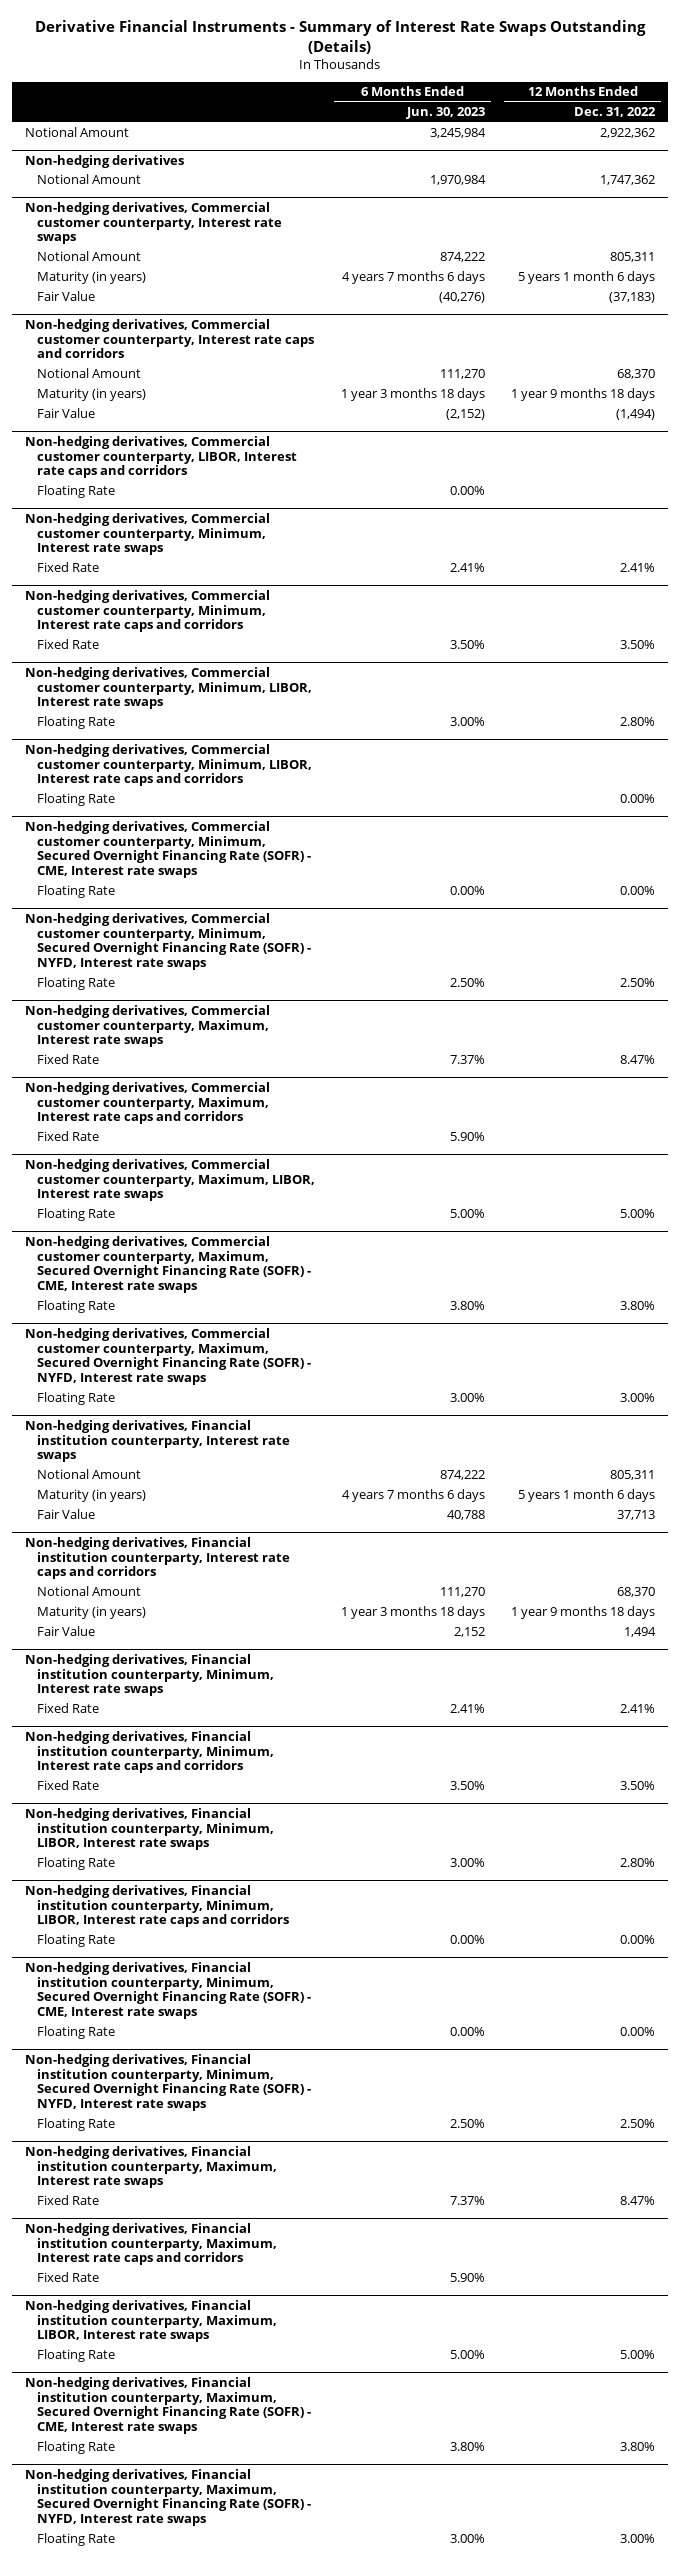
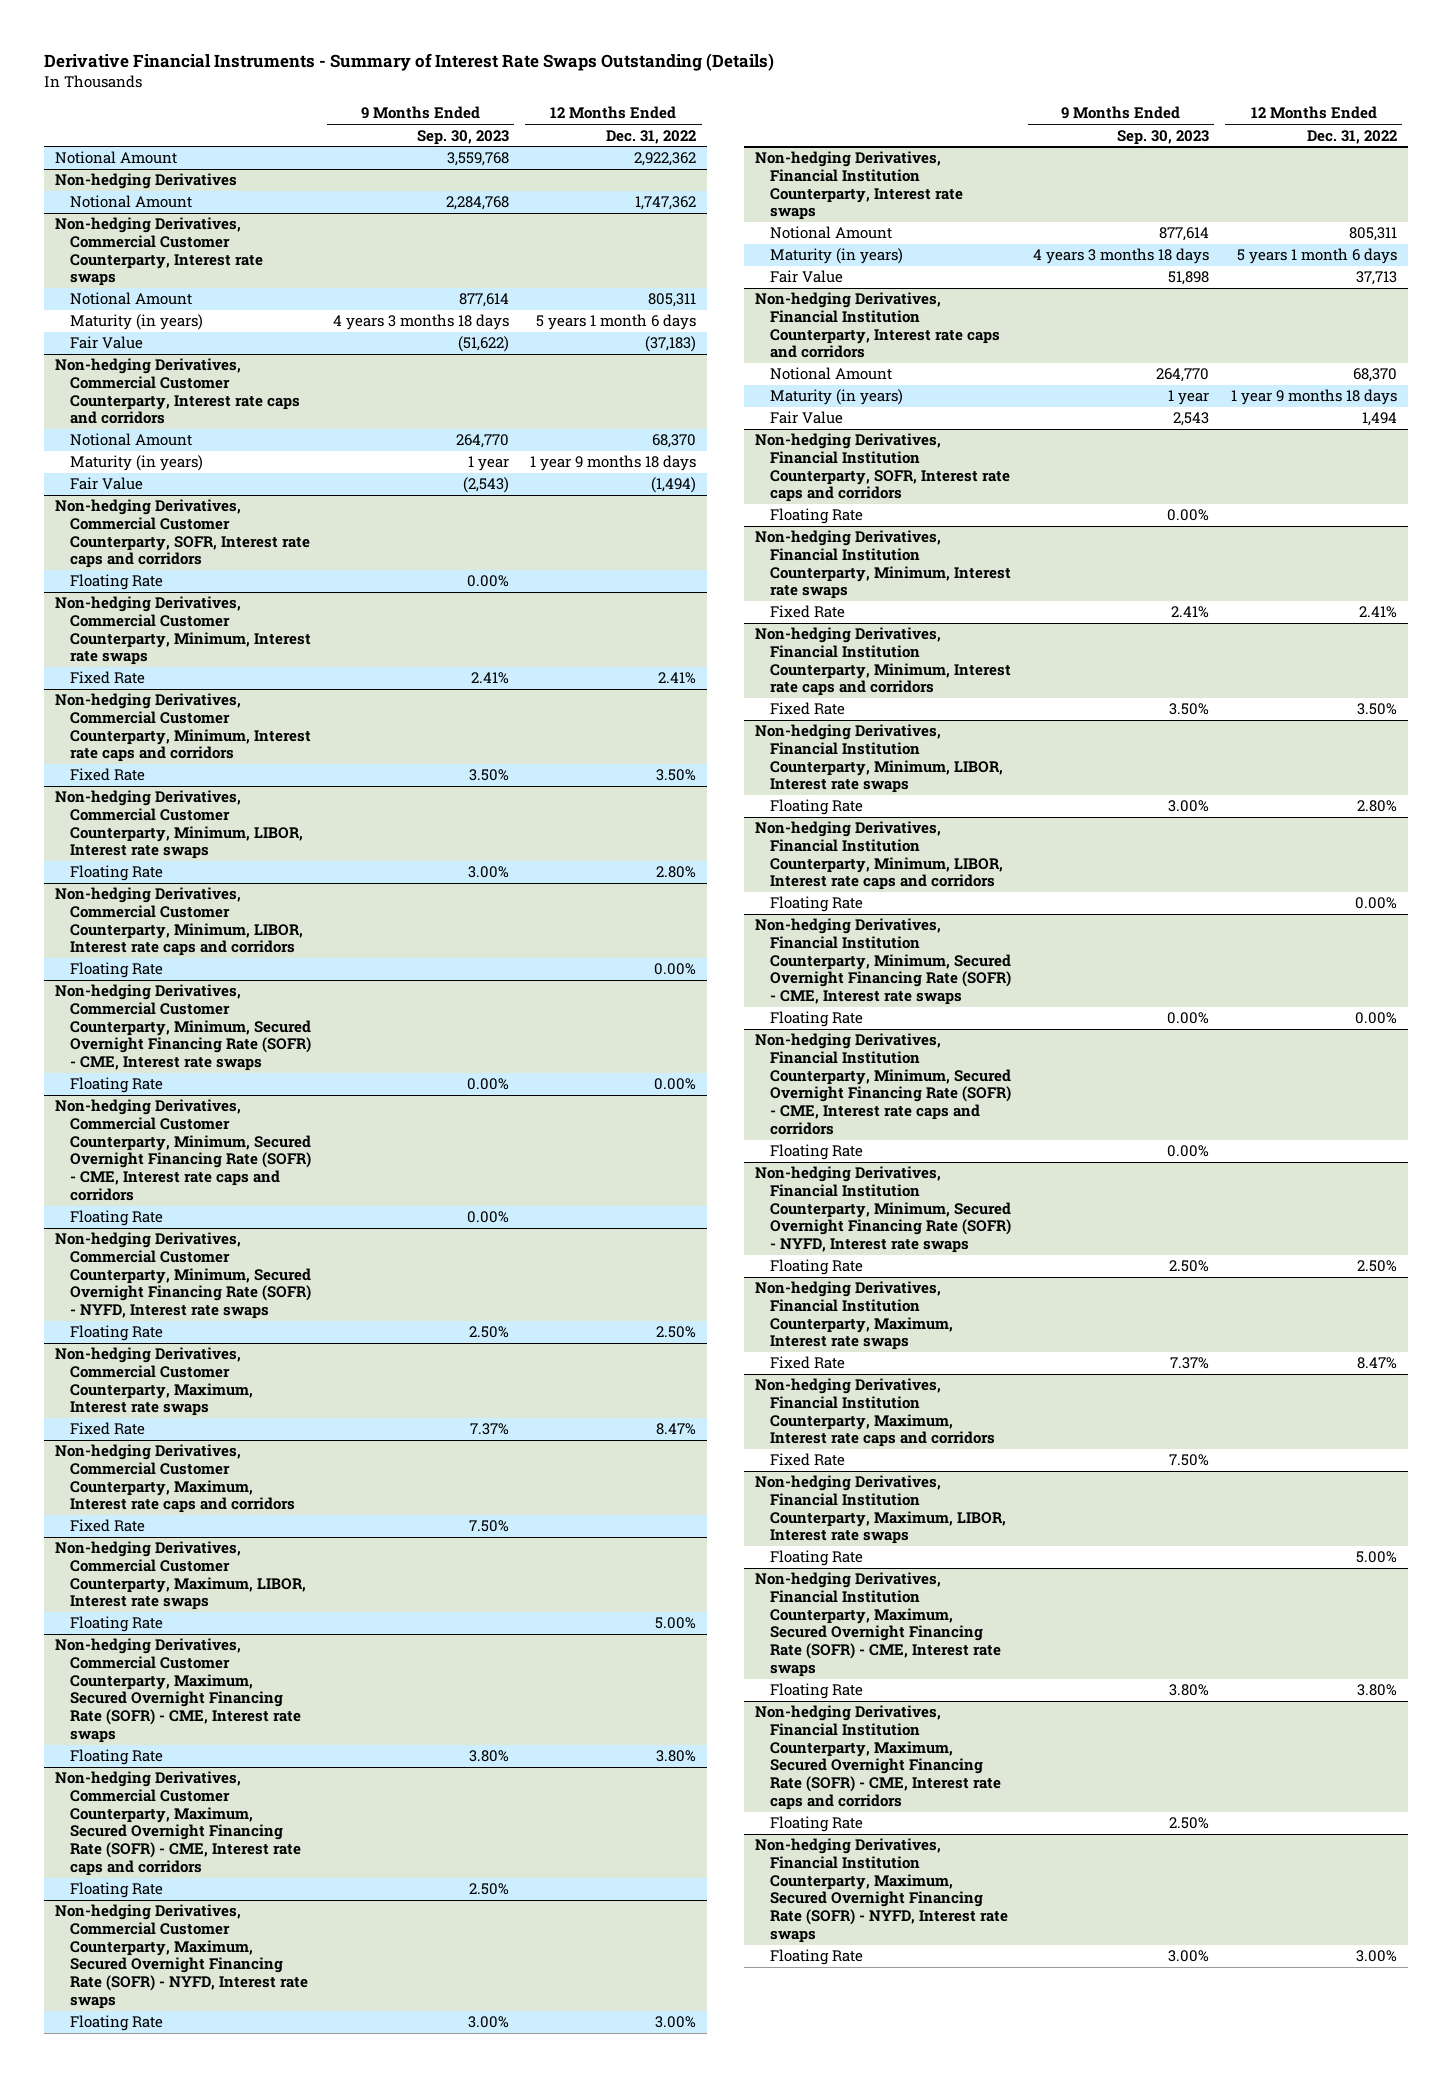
- | 6 Months Ended Jun. 30, 2023 | 12 Months Ended Dec. 31, 2022
+ | 9 Months Ended Sep. 30, 2023 | 12 Months Ended Dec. 31, 2022
- Non-hedging derivatives
+ Non-hedging Derivatives
- Non-hedging derivatives, Commercial customer counterparty, Interest rate swaps
+ Non-hedging Derivatives, Commercial Customer Counterparty, Interest rate swaps
- Non-hedging derivatives, Commercial customer counterparty, Interest rate caps and corridors
+ Non-hedging Derivatives, Commercial Customer Counterparty, Interest rate caps and corridors
- Non-hedging derivatives, Commercial customer counterparty, LIBOR, Interest rate caps and corridors
+ Non-hedging Derivatives, Commercial Customer Counterparty, SOFR, Interest rate caps and corridors
- Non-hedging derivatives, Commercial customer counterparty, Minimum, Interest rate swaps
+ Non-hedging Derivatives, Commercial Customer Counterparty, Minimum, Interest rate swaps
- Non-hedging derivatives, Commercial customer counterparty, Minimum, Interest rate caps and corridors
+ Non-hedging Derivatives, Commercial Customer Counterparty, Minimum, Interest rate caps and corridors
- Non-hedging derivatives, Commercial customer counterparty, Minimum, LIBOR, Interest rate swaps
+ Non-hedging Derivatives, Commercial Customer Counterparty, Minimum, LIBOR, Interest rate swaps
- Non-hedging derivatives, Commercial customer counterparty, Minimum, LIBOR, Interest rate caps and corridors
+ Non-hedging Derivatives, Commercial Customer Counterparty, Minimum, LIBOR, Interest rate caps and corridors
- Non-hedging derivatives, Commercial customer counterparty, Minimum, Secured Overnight Financing Rate (SOFR) - CME, Interest rate swaps
+ Non-hedging Derivatives, Commercial Customer Counterparty, Minimum, Secured Overnight Financing Rate (SOFR) - CME, Interest rate swaps
- Non-hedging derivatives, Commercial customer counterparty, Minimum, Secured Overnight Financing Rate (SOFR) - NYFD, Interest rate swaps
+ Non-hedging Derivatives, Commercial Customer Counterparty, Minimum, Secured Overnight Financing Rate (SOFR) - CME, Interest rate caps and corridors
+ Floating Rate | 0.00% |
+ Non-hedging Derivatives, Commercial Customer Counterparty, Minimum, Secured Overnight Financing Rate (SOFR) - NYFD, Interest rate swaps
- Non-hedging derivatives, Commercial customer counterparty, Maximum, Interest rate swaps
+ Non-hedging Derivatives, Commercial Customer Counterparty, Maximum, Interest rate swaps
- Non-hedging derivatives, Commercial customer counterparty, Maximum, Interest rate caps and corridors
+ Non-hedging Derivatives, Commercial Customer Counterparty, Maximum, Interest rate caps and corridors
- Non-hedging derivatives, Commercial customer counterparty, Maximum, LIBOR, Interest rate swaps
+ Non-hedging Derivatives, Commercial Customer Counterparty, Maximum, LIBOR, Interest rate swaps
- Non-hedging derivatives, Commercial customer counterparty, Maximum, Secured Overnight Financing Rate (SOFR) - CME, Interest rate swaps
+ Non-hedging Derivatives, Commercial Customer Counterparty, Maximum, Secured Overnight Financing Rate (SOFR) - CME, Interest rate swaps
- Non-hedging derivatives, Commercial customer counterparty, Maximum, Secured Overnight Financing Rate (SOFR) - NYFD, Interest rate swaps
+ Non-hedging Derivatives, Commercial Customer Counterparty, Maximum, Secured Overnight Financing Rate (SOFR) - CME, Interest rate caps and corridors
+ Floating Rate | 2.50% |
+ Non-hedging Derivatives, Commercial Customer Counterparty, Maximum, Secured Overnight Financing Rate (SOFR) - NYFD, Interest rate swaps
- Non-hedging derivatives, Financial institution counterparty, Interest rate swaps
+ Non-hedging Derivatives, Financial Institution Counterparty, Interest rate swaps
- Non-hedging derivatives, Financial institution counterparty, Interest rate caps and corridors
+ Non-hedging Derivatives, Financial Institution Counterparty, Interest rate caps and corridors
- Non-hedging derivatives, Financial institution counterparty, Minimum, Interest rate swaps
+ Non-hedging Derivatives, Financial Institution Counterparty, SOFR, Interest rate caps and corridors
+ Floating Rate | 0.00% |
+ Non-hedging Derivatives, Financial Institution Counterparty, Minimum, Interest rate swaps
- Non-hedging derivatives, Financial institution counterparty, Minimum, Interest rate caps and corridors
+ Non-hedging Derivatives, Financial Institution Counterparty, Minimum, Interest rate caps and corridors
- Non-hedging derivatives, Financial institution counterparty, Minimum, LIBOR, Interest rate swaps
+ Non-hedging Derivatives, Financial Institution Counterparty, Minimum, LIBOR, Interest rate swaps
- Non-hedging derivatives, Financial institution counterparty, Minimum, LIBOR, Interest rate caps and corridors
+ Non-hedging Derivatives, Financial Institution Counterparty, Minimum, LIBOR, Interest rate caps and corridors
- Non-hedging derivatives, Financial institution counterparty, Minimum, Secured Overnight Financing Rate (SOFR) - CME, Interest rate swaps
+ Non-hedging Derivatives, Financial Institution Counterparty, Minimum, Secured Overnight Financing Rate (SOFR) - CME, Interest rate swaps
- Non-hedging derivatives, Financial institution counterparty, Minimum, Secured Overnight Financing Rate (SOFR) - NYFD, Interest rate swaps
+ Non-hedging Derivatives, Financial Institution Counterparty, Minimum, Secured Overnight Financing Rate (SOFR) - CME, Interest rate caps and corridors
+ Floating Rate | 0.00% |
+ Non-hedging Derivatives, Financial Institution Counterparty, Minimum, Secured Overnight Financing Rate (SOFR) - NYFD, Interest rate swaps
- Non-hedging derivatives, Financial institution counterparty, Maximum, Interest rate swaps
+ Non-hedging Derivatives, Financial Institution Counterparty, Maximum, Interest rate swaps
- Non-hedging derivatives, Financial institution counterparty, Maximum, Interest rate caps and corridors
+ Non-hedging Derivatives, Financial Institution Counterparty, Maximum, Interest rate caps and corridors
- Non-hedging derivatives, Financial institution counterparty, Maximum, LIBOR, Interest rate swaps
+ Non-hedging Derivatives, Financial Institution Counterparty, Maximum, LIBOR, Interest rate swaps
- Non-hedging derivatives, Financial institution counterparty, Maximum, Secured Overnight Financing Rate (SOFR) - CME, Interest rate swaps
+ Non-hedging Derivatives, Financial Institution Counterparty, Maximum, Secured Overnight Financing Rate (SOFR) - CME, Interest rate swaps
- Non-hedging derivatives, Financial institution counterparty, Maximum, Secured Overnight Financing Rate (SOFR) - NYFD, Interest rate swaps
+ Non-hedging Derivatives, Financial Institution Counterparty, Maximum, Secured Overnight Financing Rate (SOFR) - CME, Interest rate caps and corridors
+ Floating Rate | 2.50% |
+ Non-hedging Derivatives, Financial Institution Counterparty, Maximum, Secured Overnight Financing Rate (SOFR) - NYFD, Interest rate swaps

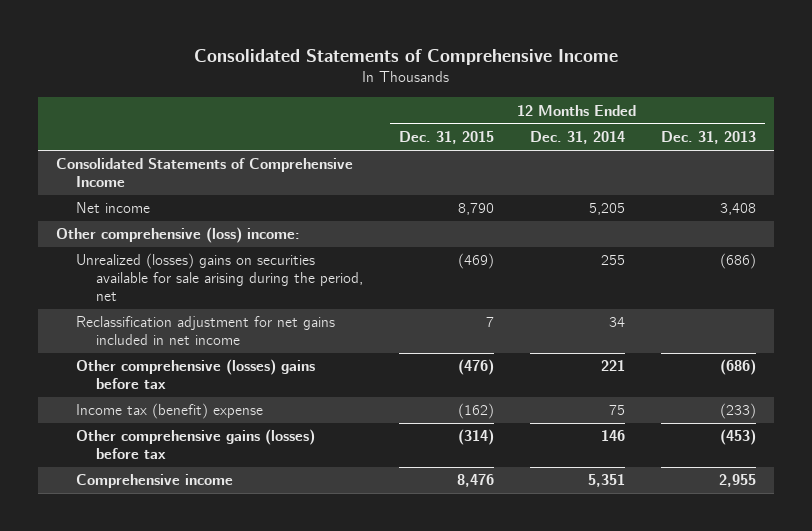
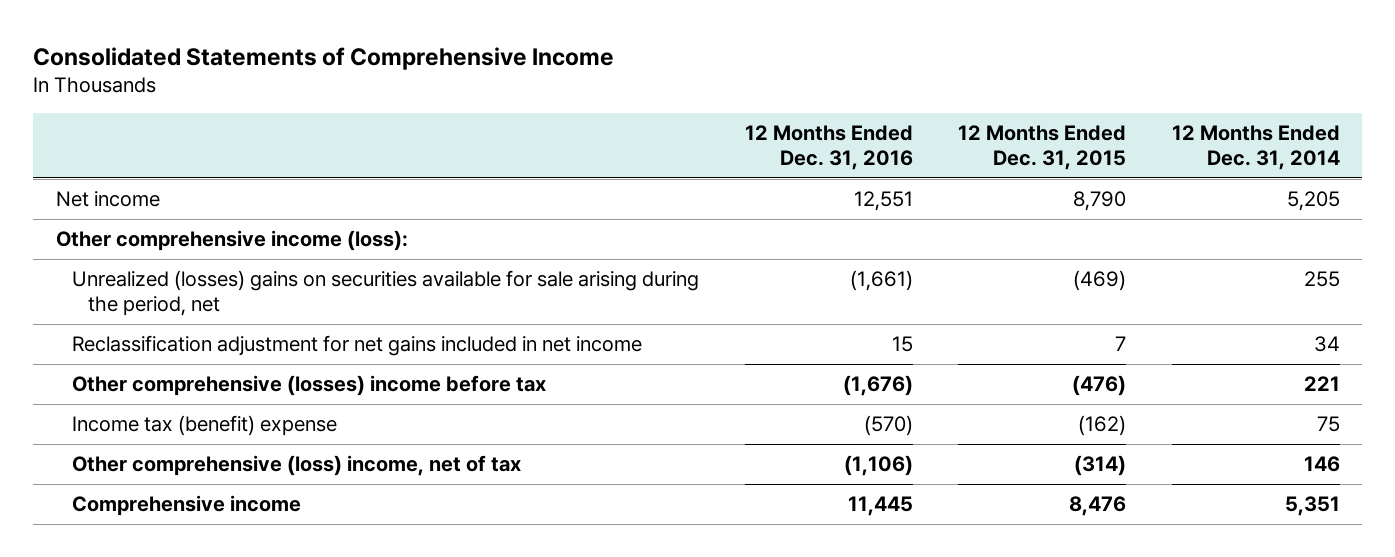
- | 12 Months Ended Dec. 31, 2015 | 12 Months Ended Dec. 31, 2014 | 12 Months Ended Dec. 31, 2013
+ | 12 Months Ended Dec. 31, 2016 | 12 Months Ended Dec. 31, 2015 | 12 Months Ended Dec. 31, 2014
- Consolidated Statements of Comprehensive Income
- Other comprehensive (loss) income:
+ Other comprehensive income (loss):
- Other comprehensive (losses) gains before tax | (476) | 221 | (686)
+ Other comprehensive (losses) income before tax | (1,676) | (476) | 221
- Other comprehensive gains (losses) before tax | (314) | 146 | (453)
+ Other comprehensive (loss) income, net of tax | (1,106) | (314) | 146

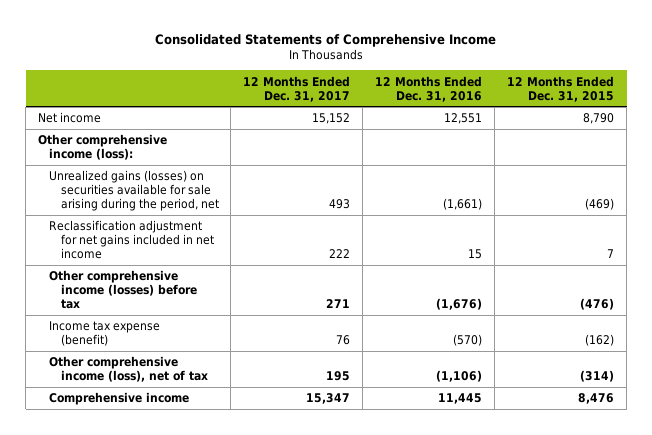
- | 12 Months Ended Dec. 31, 2016 | 12 Months Ended Dec. 31, 2015 | 12 Months Ended Dec. 31, 2014
+ | 12 Months Ended Dec. 31, 2017 | 12 Months Ended Dec. 31, 2016 | 12 Months Ended Dec. 31, 2015
- Unrealized (losses) gains on securities available for sale arising during the period, net | (1,661) | (469) | 255
+ Unrealized gains (losses) on securities available for sale arising during the period, net | 493 | (1,661) | (469)
- Other comprehensive (losses) income before tax | (1,676) | (476) | 221
- Income tax (benefit) expense | (570) | (162) | 75
- Other comprehensive (loss) income, net of tax | (1,106) | (314) | 146
+ Other comprehensive income (losses) before tax | 271 | (1,676) | (476)
+ Income tax expense (benefit) | 76 | (570) | (162)
+ Other comprehensive income (loss), net of tax | 195 | (1,106) | (314)

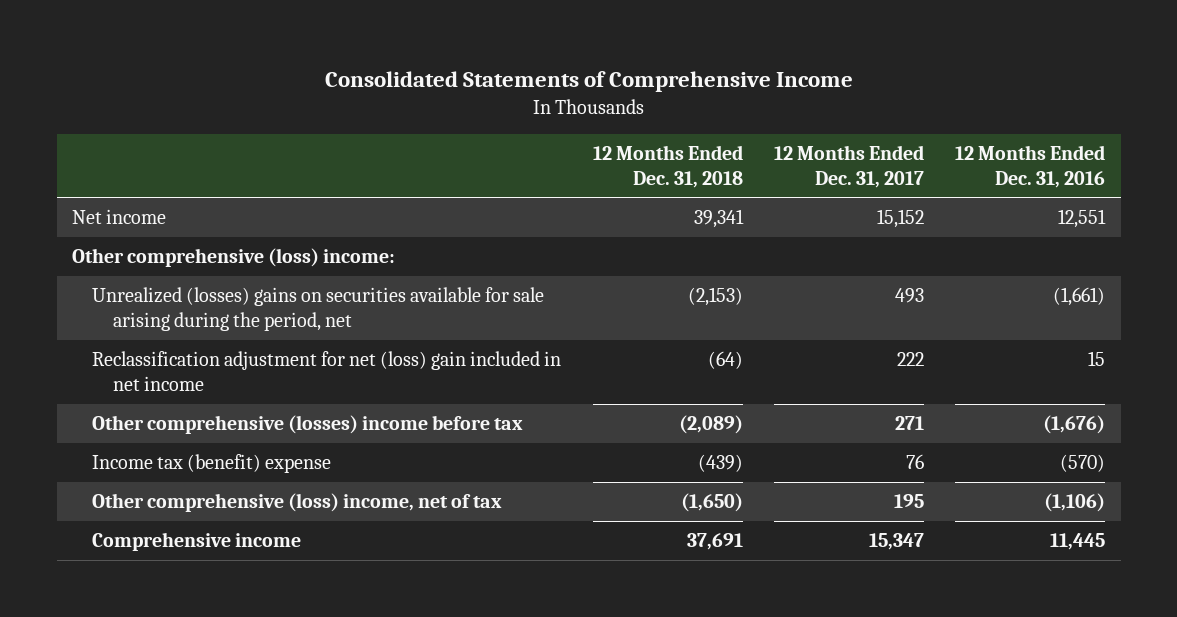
- | 12 Months Ended Dec. 31, 2017 | 12 Months Ended Dec. 31, 2016 | 12 Months Ended Dec. 31, 2015
+ | 12 Months Ended Dec. 31, 2018 | 12 Months Ended Dec. 31, 2017 | 12 Months Ended Dec. 31, 2016
- Other comprehensive income (loss):
- Unrealized gains (losses) on securities available for sale arising during the period, net | 493 | (1,661) | (469)
- Reclassification adjustment for net gains included in net income | 222 | 15 | 7
- Other comprehensive income (losses) before tax | 271 | (1,676) | (476)
- Income tax expense (benefit) | 76 | (570) | (162)
- Other comprehensive income (loss), net of tax | 195 | (1,106) | (314)
+ Other comprehensive (loss) income:
+ Unrealized (losses) gains on securities available for sale arising during the period, net | (2,153) | 493 | (1,661)
+ Reclassification adjustment for net (loss) gain included in net income | (64) | 222 | 15
+ Other comprehensive (losses) income before tax | (2,089) | 271 | (1,676)
+ Income tax (benefit) expense | (439) | 76 | (570)
+ Other comprehensive (loss) income, net of tax | (1,650) | 195 | (1,106)

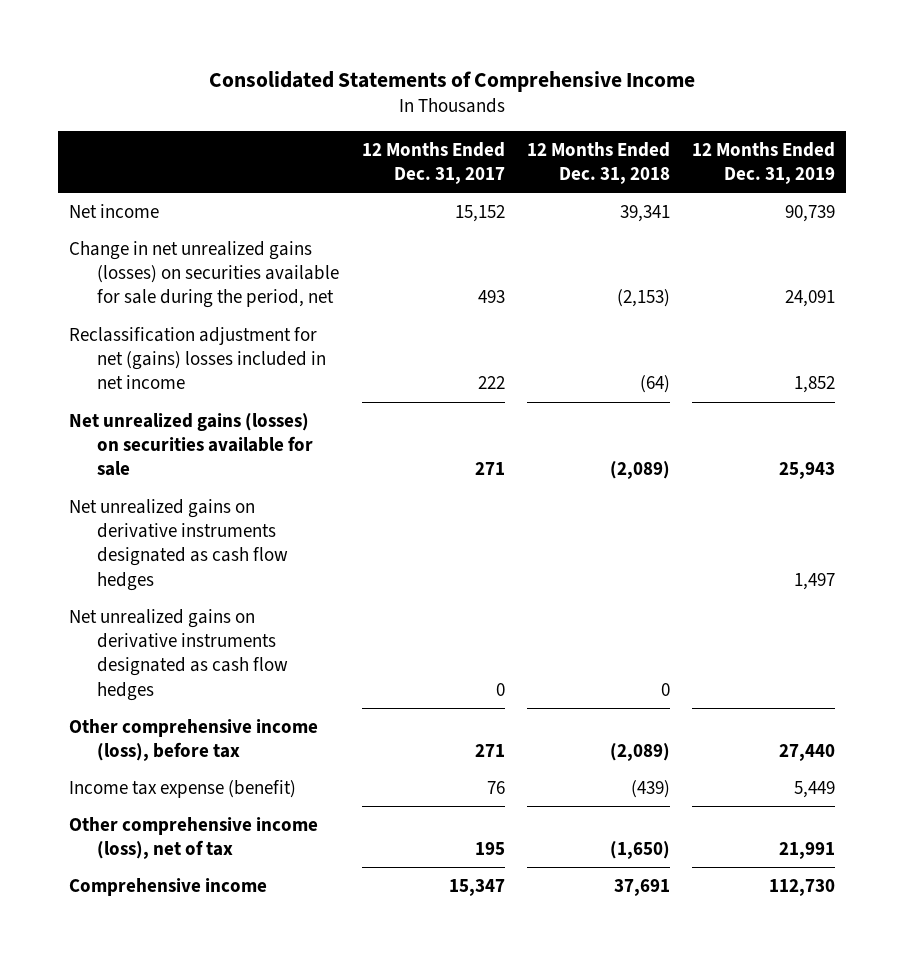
- | 12 Months Ended Dec. 31, 2018 | 12 Months Ended Dec. 31, 2017 | 12 Months Ended Dec. 31, 2016
+ | 12 Months Ended Dec. 31, 2017 | 12 Months Ended Dec. 31, 2018 | 12 Months Ended Dec. 31, 2019
- Other comprehensive (loss) income:
- Unrealized (losses) gains on securities available for sale arising during the period, net | (2,153) | 493 | (1,661)
- Reclassification adjustment for net (loss) gain included in net income | (64) | 222 | 15
- Other comprehensive (losses) income before tax | (2,089) | 271 | (1,676)
- Income tax (benefit) expense | (439) | 76 | (570)
- Other comprehensive (loss) income, net of tax | (1,650) | 195 | (1,106)
+ Change in net unrealized gains (losses) on securities available for sale during the period, net | 493 | (2,153) | 24,091
+ Reclassification adjustment for net (gains) losses included in net income | 222 | (64) | 1,852
+ Net unrealized gains (losses) on securities available for sale | 271 | (2,089) | 25,943
+ Net unrealized gains on derivative instruments designated as cash flow hedges | | | 1,497
+ Net unrealized gains on derivative instruments designated as cash flow hedges | 0 | 0 |
+ Other comprehensive income (loss), before tax | 271 | (2,089) | 27,440
+ Income tax expense (benefit) | 76 | (439) | 5,449
+ Other comprehensive income (loss), net of tax | 195 | (1,650) | 21,991

